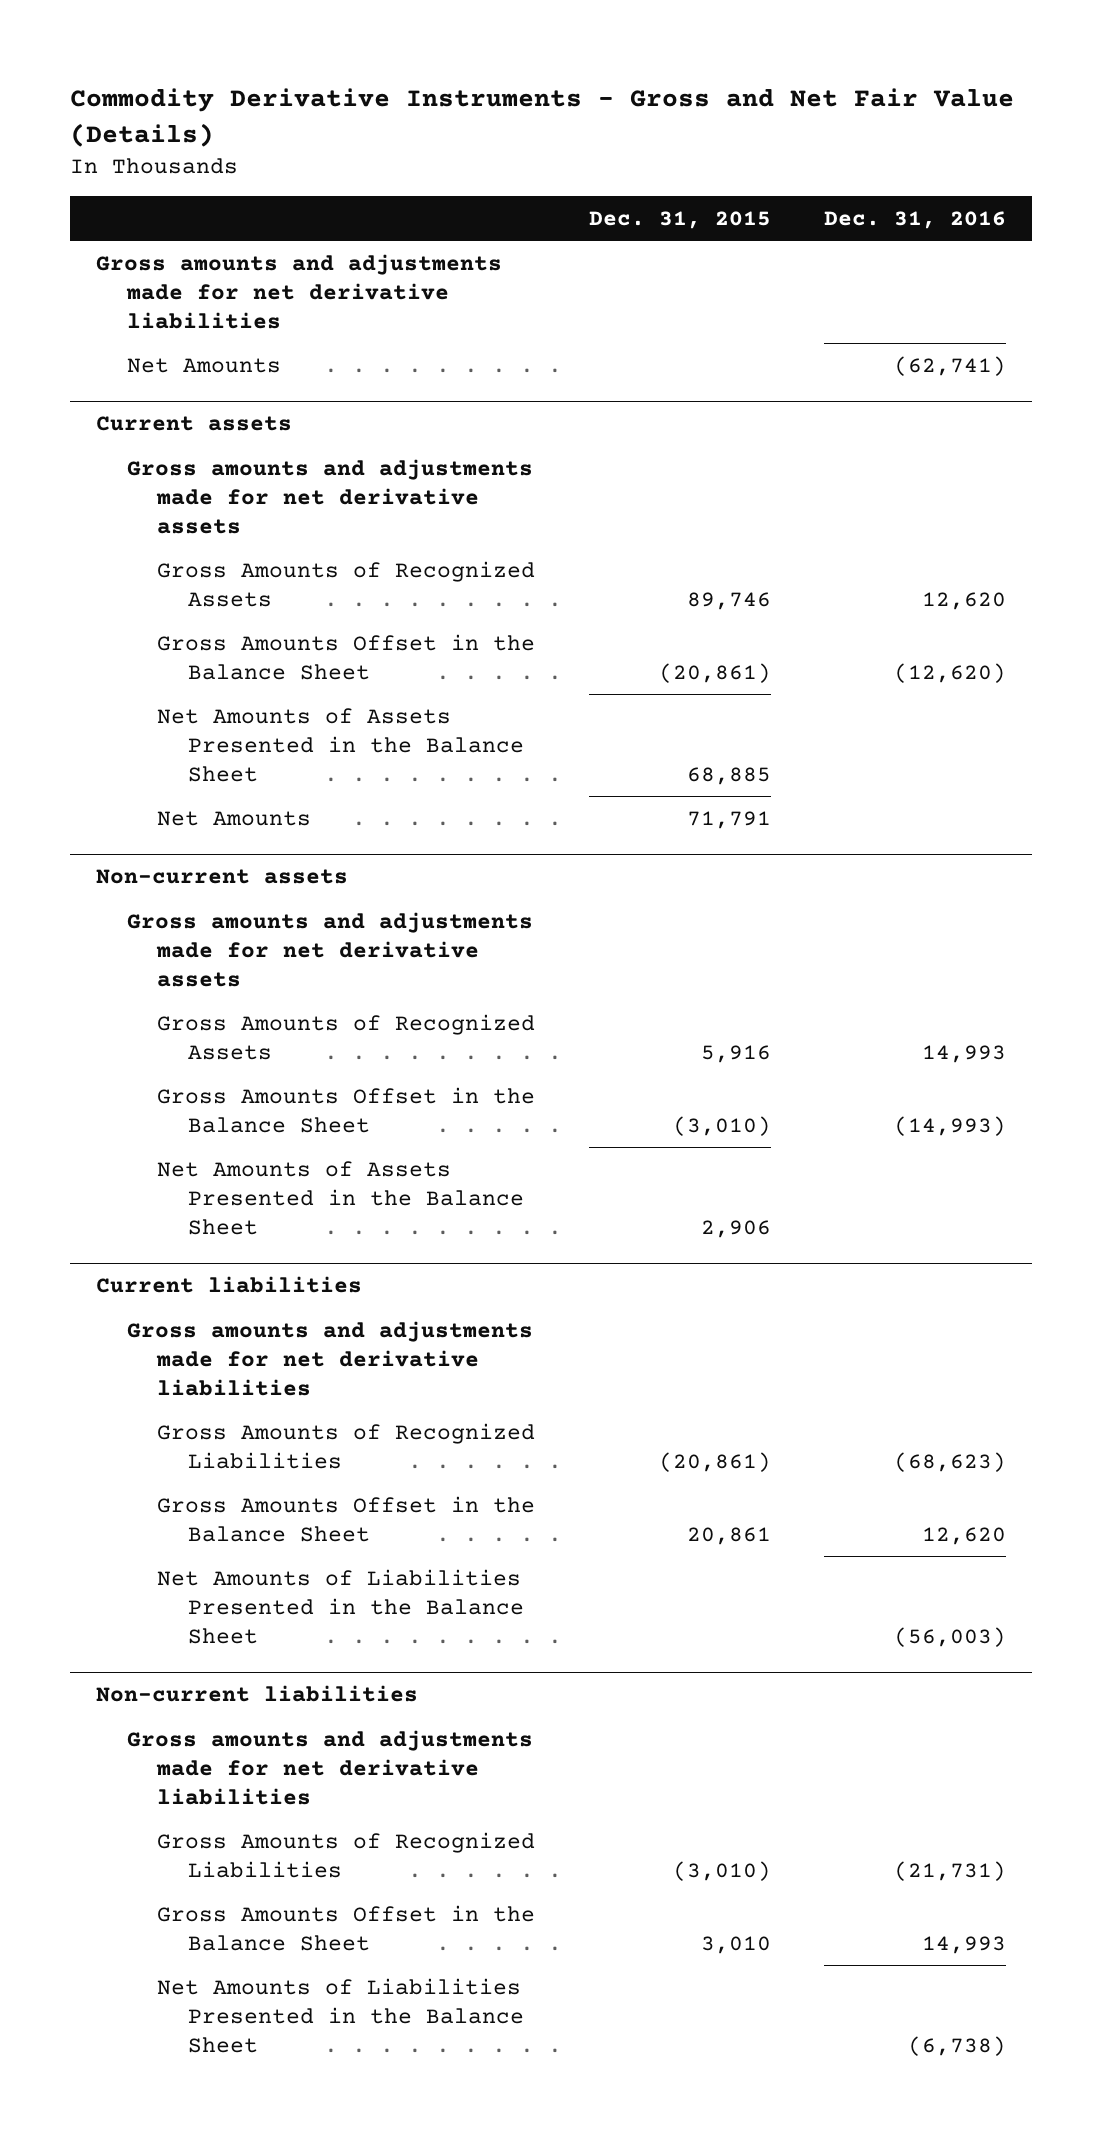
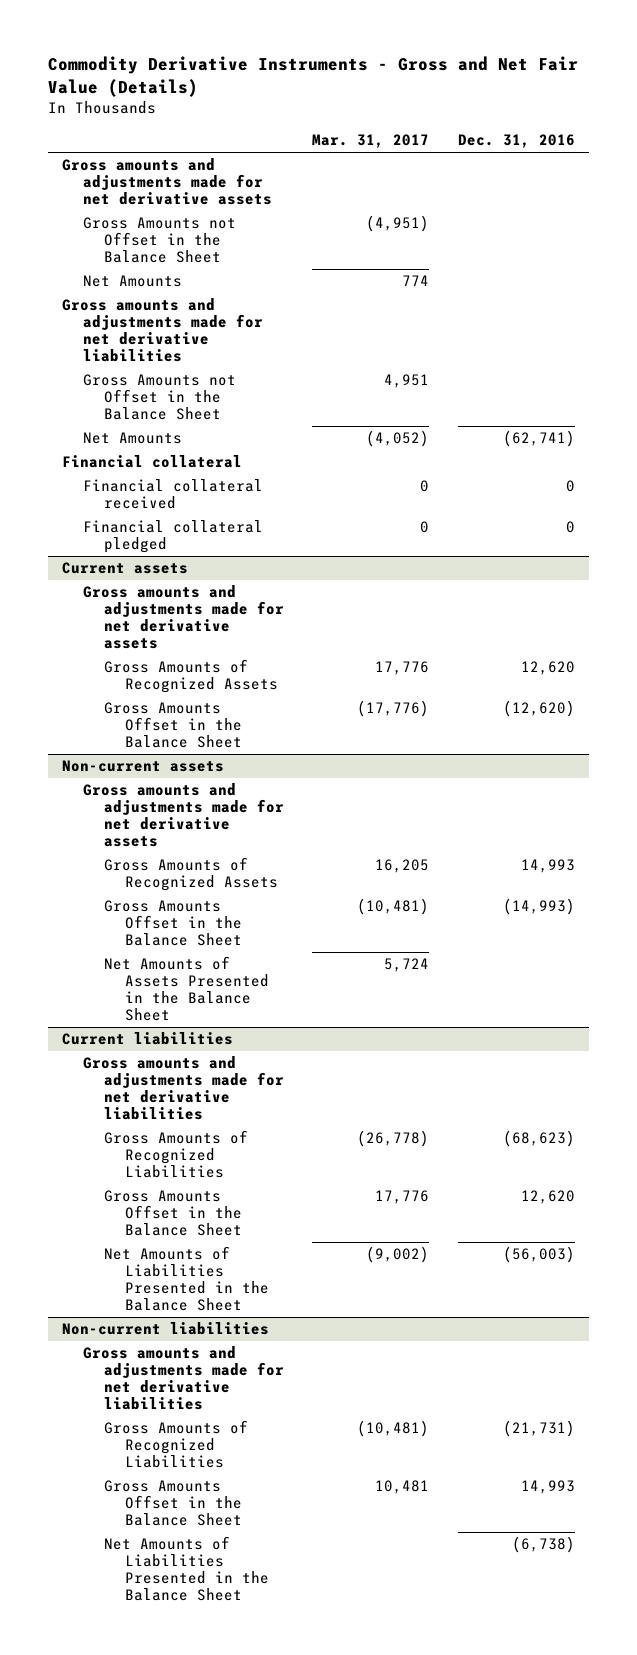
- | Dec. 31, 2015 | Dec. 31, 2016
+ | Mar. 31, 2017 | Dec. 31, 2016
+ Gross amounts and adjustments made for net derivative assets
+ Gross Amounts not Offset in the Balance Sheet | (4,951) |
+ Net Amounts | 774 |
+ Gross Amounts not Offset in the Balance Sheet | 4,951 |
+ Financial collateral
+ Financial collateral received | 0 | 0
+ Financial collateral pledged | 0 | 0
@ Current assets
- Net Amounts of Assets Presented in the Balance Sheet | 68,885 |
- Net Amounts | 71,791 |

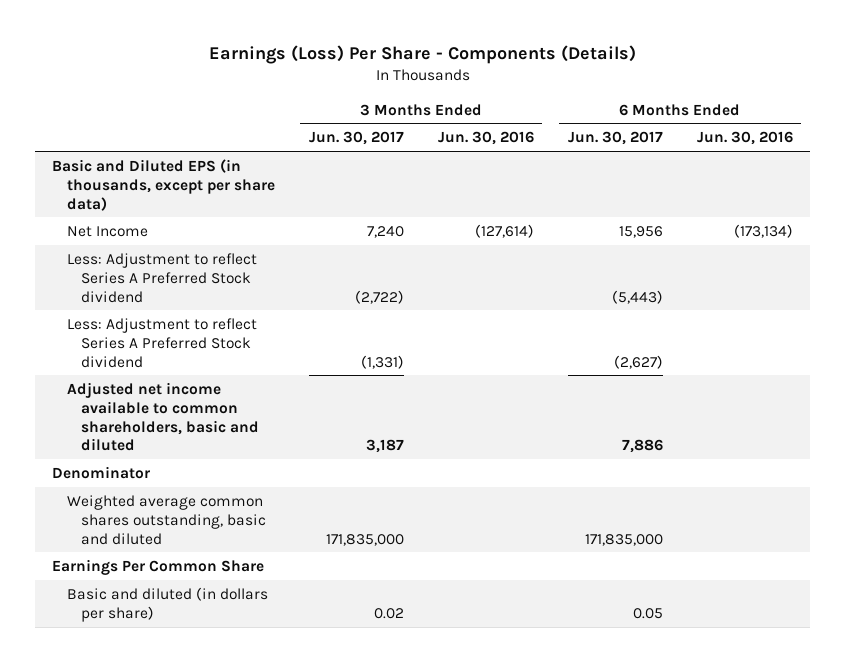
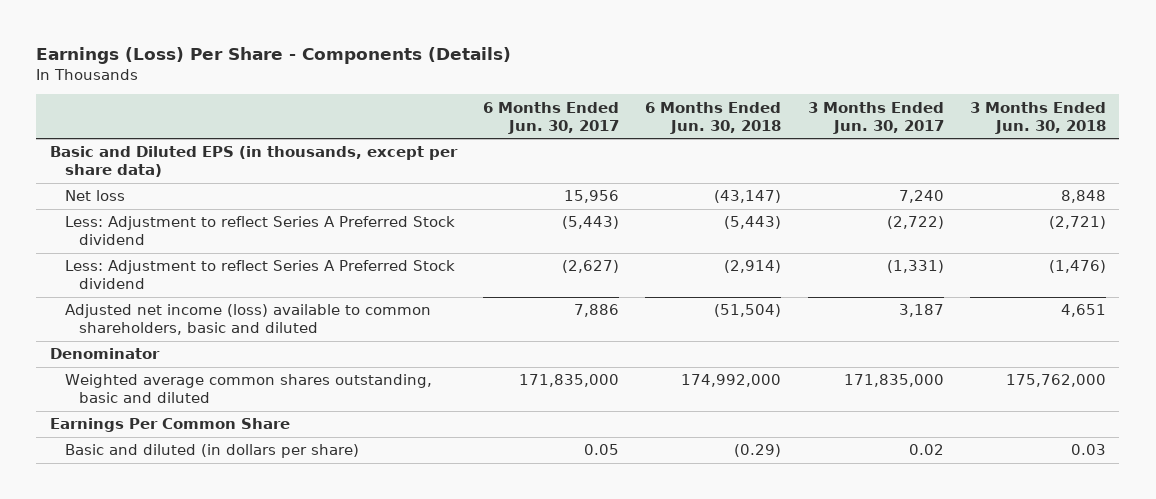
- | 3 Months Ended Jun. 30, 2017 | 3 Months Ended Jun. 30, 2016 | 6 Months Ended Jun. 30, 2017 | 6 Months Ended Jun. 30, 2016
+ | 6 Months Ended Jun. 30, 2017 | 6 Months Ended Jun. 30, 2018 | 3 Months Ended Jun. 30, 2017 | 3 Months Ended Jun. 30, 2018
- Net Income | 7,240 | (127,614) | 15,956 | (173,134)
+ Net loss | 15,956 | (43,147) | 7,240 | 8,848
- Adjusted net income available to common shareholders, basic and diluted | 3,187 | | 7,886 |
+ Adjusted net income (loss) available to common shareholders, basic and diluted | 7,886 | (51,504) | 3,187 | 4,651

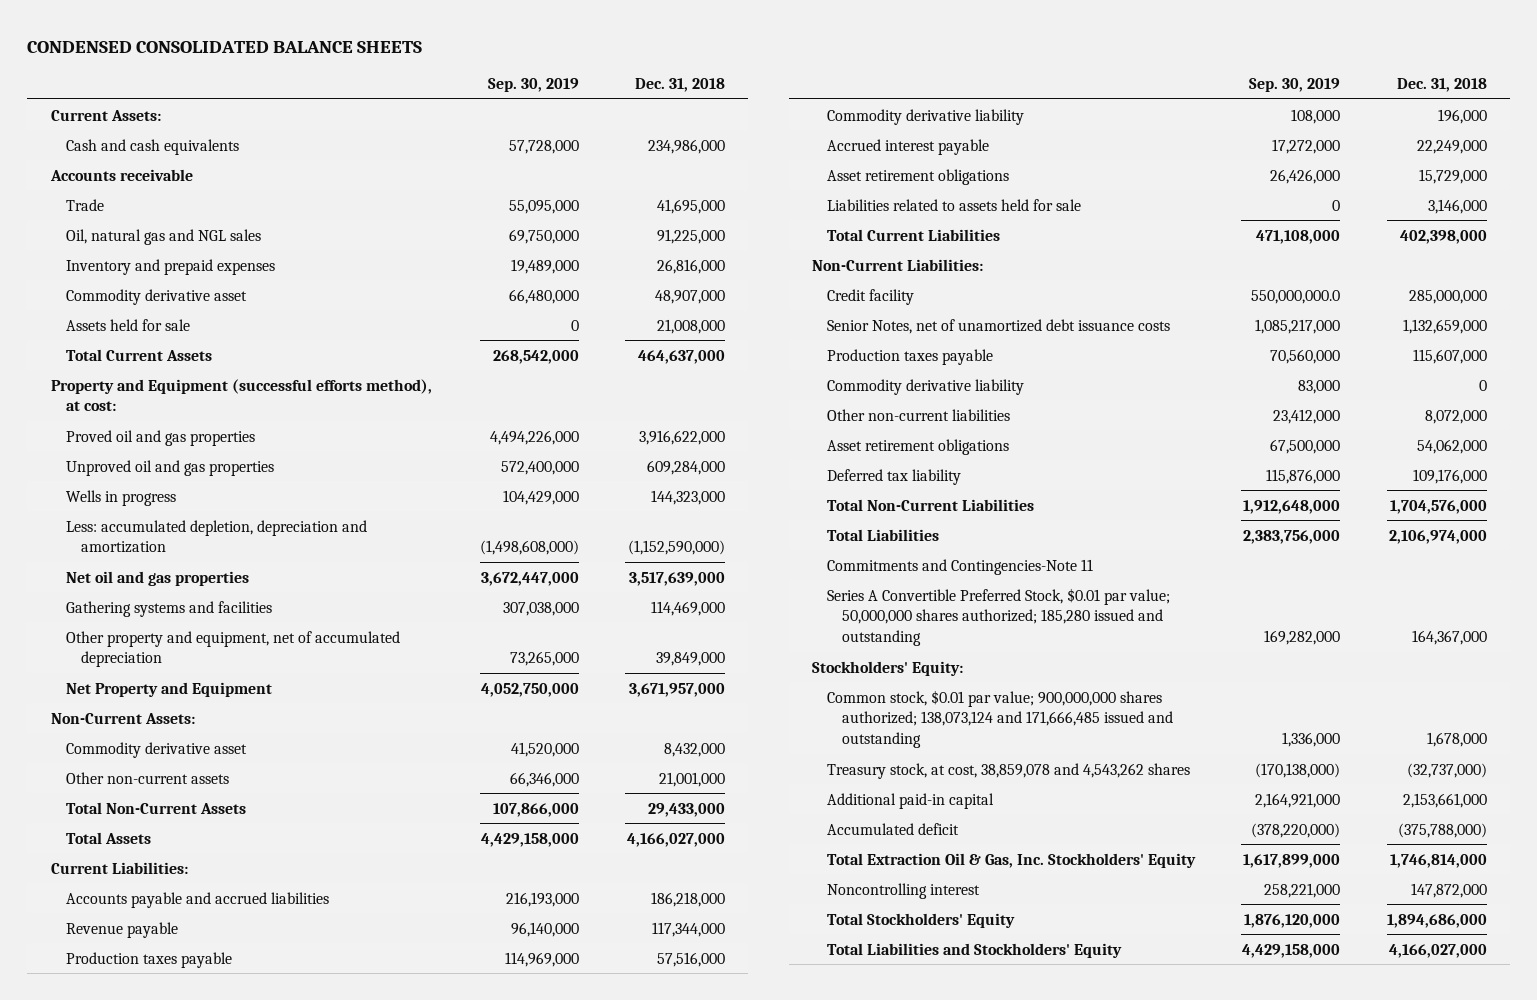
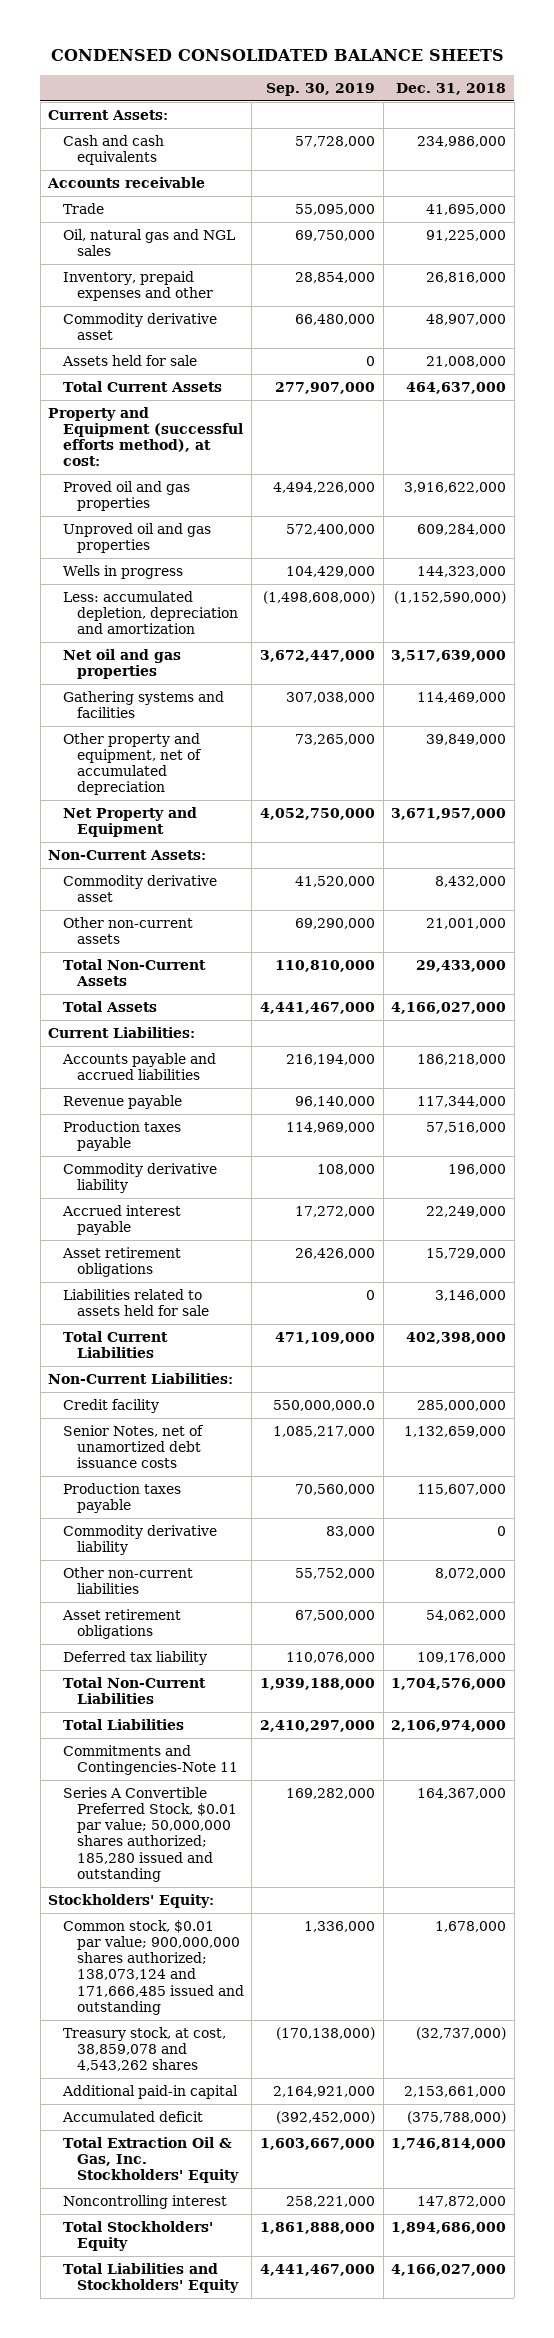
- Inventory and prepaid expenses | 19,489,000 | 26,816,000
+ Inventory, prepaid expenses and other | 28,854,000 | 26,816,000
- Total Current Assets | 268,542,000 | 464,637,000
+ Total Current Assets | 277,907,000 | 464,637,000
- Other non-current assets | 66,346,000 | 21,001,000
- Total Non-Current Assets | 107,866,000 | 29,433,000
- Total Assets | 4,429,158,000 | 4,166,027,000
+ Other non-current assets | 69,290,000 | 21,001,000
+ Total Non-Current Assets | 110,810,000 | 29,433,000
+ Total Assets | 4,441,467,000 | 4,166,027,000
- Accounts payable and accrued liabilities | 216,193,000 | 186,218,000
+ Accounts payable and accrued liabilities | 216,194,000 | 186,218,000
- Total Current Liabilities | 471,108,000 | 402,398,000
+ Total Current Liabilities | 471,109,000 | 402,398,000
- Other non-current liabilities | 23,412,000 | 8,072,000
+ Other non-current liabilities | 55,752,000 | 8,072,000
- Deferred tax liability | 115,876,000 | 109,176,000
- Total Non-Current Liabilities | 1,912,648,000 | 1,704,576,000
- Total Liabilities | 2,383,756,000 | 2,106,974,000
+ Deferred tax liability | 110,076,000 | 109,176,000
+ Total Non-Current Liabilities | 1,939,188,000 | 1,704,576,000
+ Total Liabilities | 2,410,297,000 | 2,106,974,000
- Accumulated deficit | (378,220,000) | (375,788,000)
- Total Extraction Oil & Gas, Inc. Stockholders' Equity | 1,617,899,000 | 1,746,814,000
+ Accumulated deficit | (392,452,000) | (375,788,000)
+ Total Extraction Oil & Gas, Inc. Stockholders' Equity | 1,603,667,000 | 1,746,814,000
- Total Stockholders' Equity | 1,876,120,000 | 1,894,686,000
- Total Liabilities and Stockholders' Equity | 4,429,158,000 | 4,166,027,000
+ Total Stockholders' Equity | 1,861,888,000 | 1,894,686,000
+ Total Liabilities and Stockholders' Equity | 4,441,467,000 | 4,166,027,000

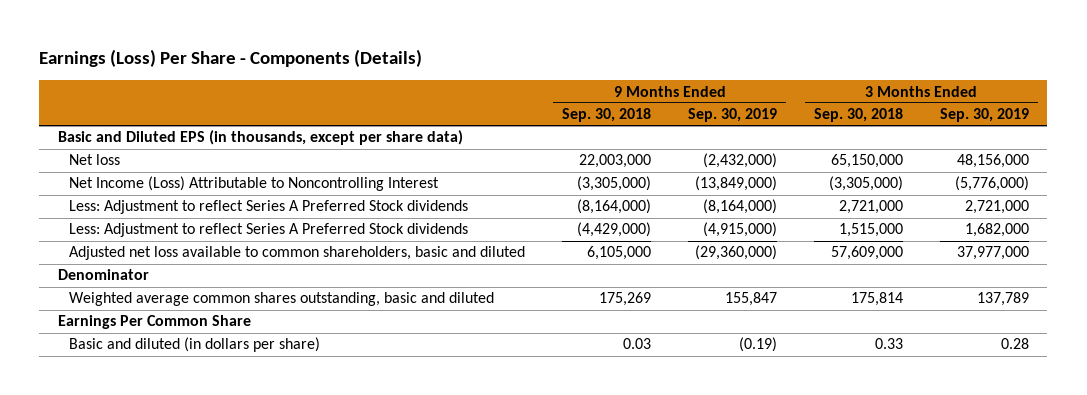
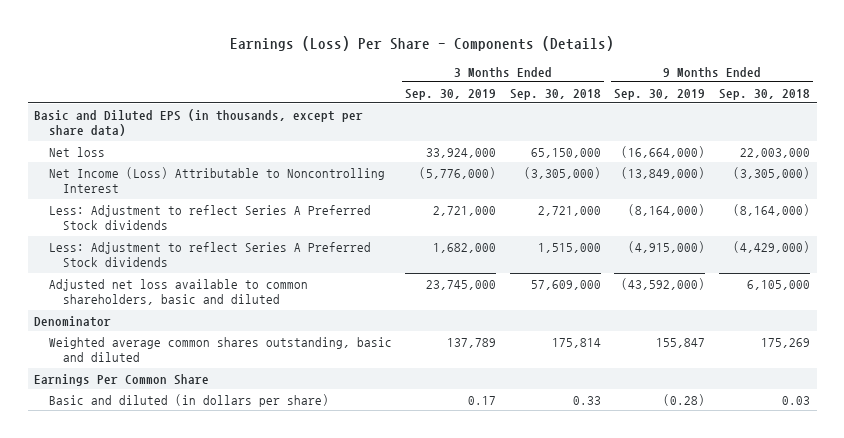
- | 9 Months Ended Sep. 30, 2018 | 9 Months Ended Sep. 30, 2019 | 3 Months Ended Sep. 30, 2018 | 3 Months Ended Sep. 30, 2019
+ | 3 Months Ended Sep. 30, 2019 | 3 Months Ended Sep. 30, 2018 | 9 Months Ended Sep. 30, 2019 | 9 Months Ended Sep. 30, 2018
- Net loss | 22,003,000 | (2,432,000) | 65,150,000 | 48,156,000
+ Net loss | 33,924,000 | 65,150,000 | (16,664,000) | 22,003,000
- Adjusted net loss available to common shareholders, basic and diluted | 6,105,000 | (29,360,000) | 57,609,000 | 37,977,000
+ Adjusted net loss available to common shareholders, basic and diluted | 23,745,000 | 57,609,000 | (43,592,000) | 6,105,000
- Basic and diluted (in dollars per share) | 0.03 | (0.19) | 0.33 | 0.28
+ Basic and diluted (in dollars per share) | 0.17 | 0.33 | (0.28) | 0.03

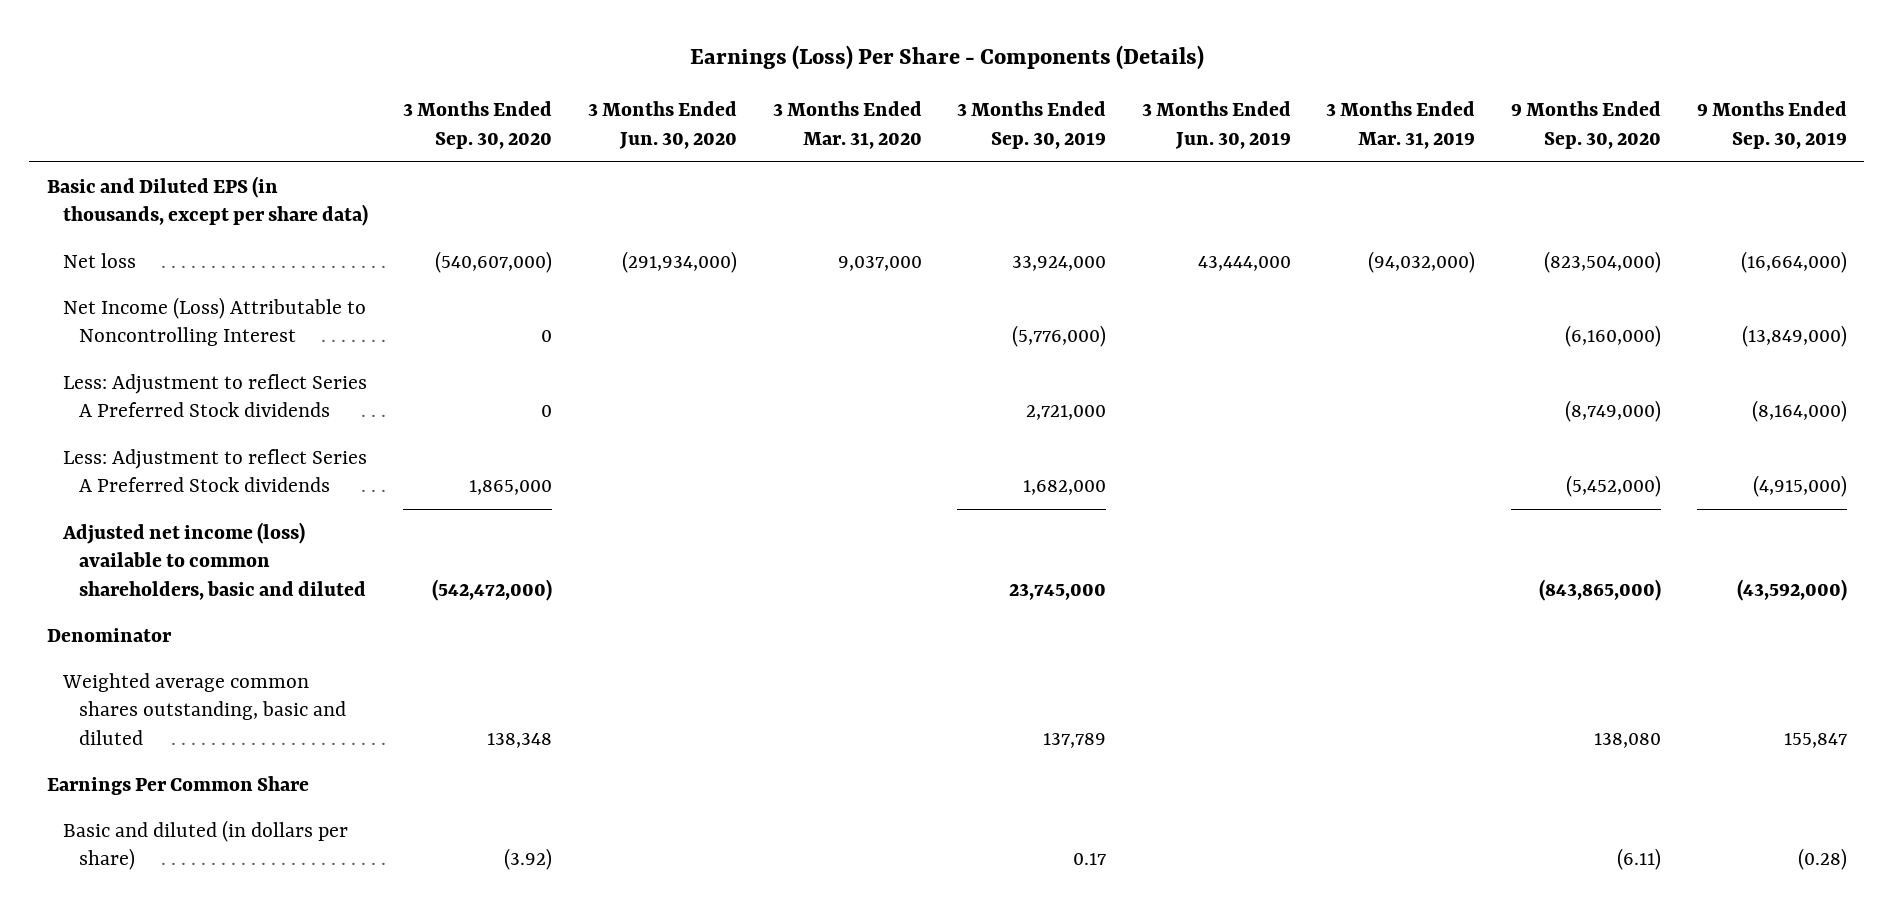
- | 3 Months Ended Sep. 30, 2019 | 3 Months Ended Sep. 30, 2018 | 9 Months Ended Sep. 30, 2019 | 9 Months Ended Sep. 30, 2018
+ | 3 Months Ended Sep. 30, 2020 | 3 Months Ended Jun. 30, 2020 | 3 Months Ended Mar. 31, 2020 | 3 Months Ended Sep. 30, 2019 | 3 Months Ended Jun. 30, 2019 | 3 Months Ended Mar. 31, 2019 | 9 Months Ended Sep. 30, 2020 | 9 Months Ended Sep. 30, 2019
- Adjusted net loss available to common shareholders, basic and diluted | 23,745,000 | 57,609,000 | (43,592,000) | 6,105,000
+ Adjusted net income (loss) available to common shareholders, basic and diluted | (542,472,000) | | | 23,745,000 | | | (843,865,000) | (43,592,000)

